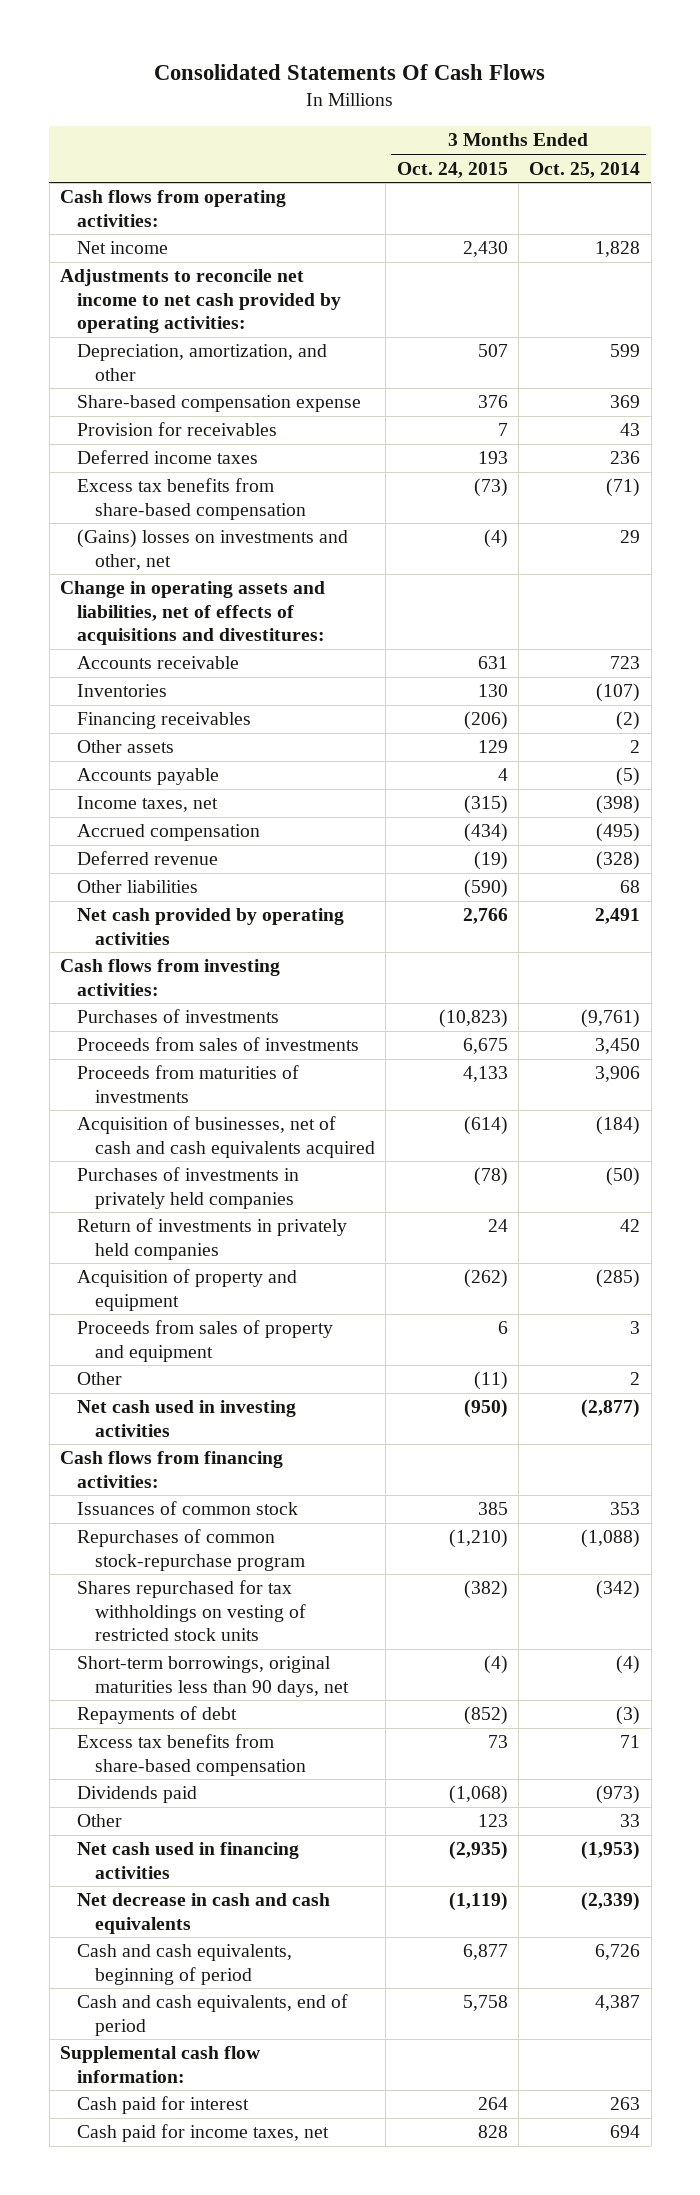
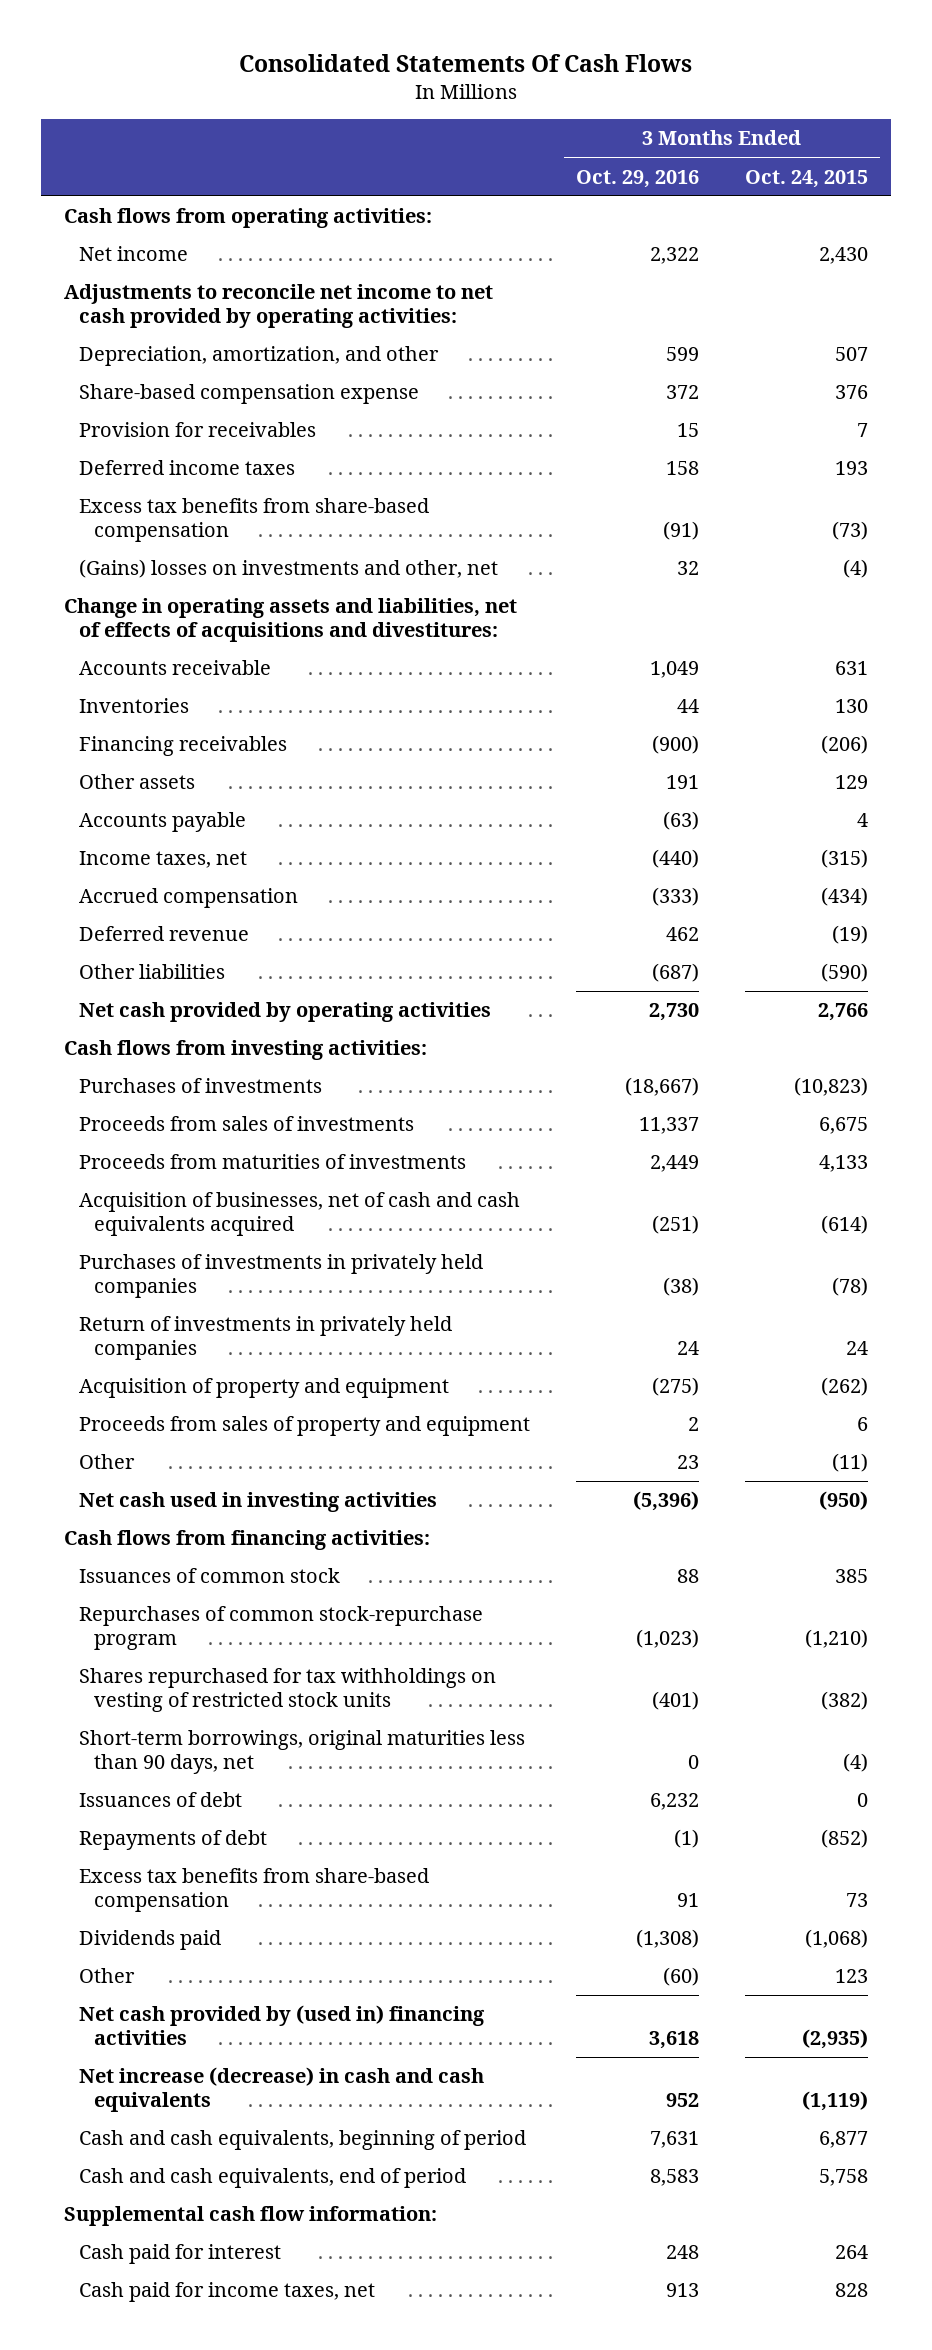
- | 3 Months Ended Oct. 24, 2015 | 3 Months Ended Oct. 25, 2014
+ | 3 Months Ended Oct. 29, 2016 | 3 Months Ended Oct. 24, 2015
+ Issuances of debt | 6,232 | 0
- Net cash used in financing activities | (2,935) | (1,953)
- Net decrease in cash and cash equivalents | (1,119) | (2,339)
+ Net cash provided by (used in) financing activities | 3,618 | (2,935)
+ Net increase (decrease) in cash and cash equivalents | 952 | (1,119)

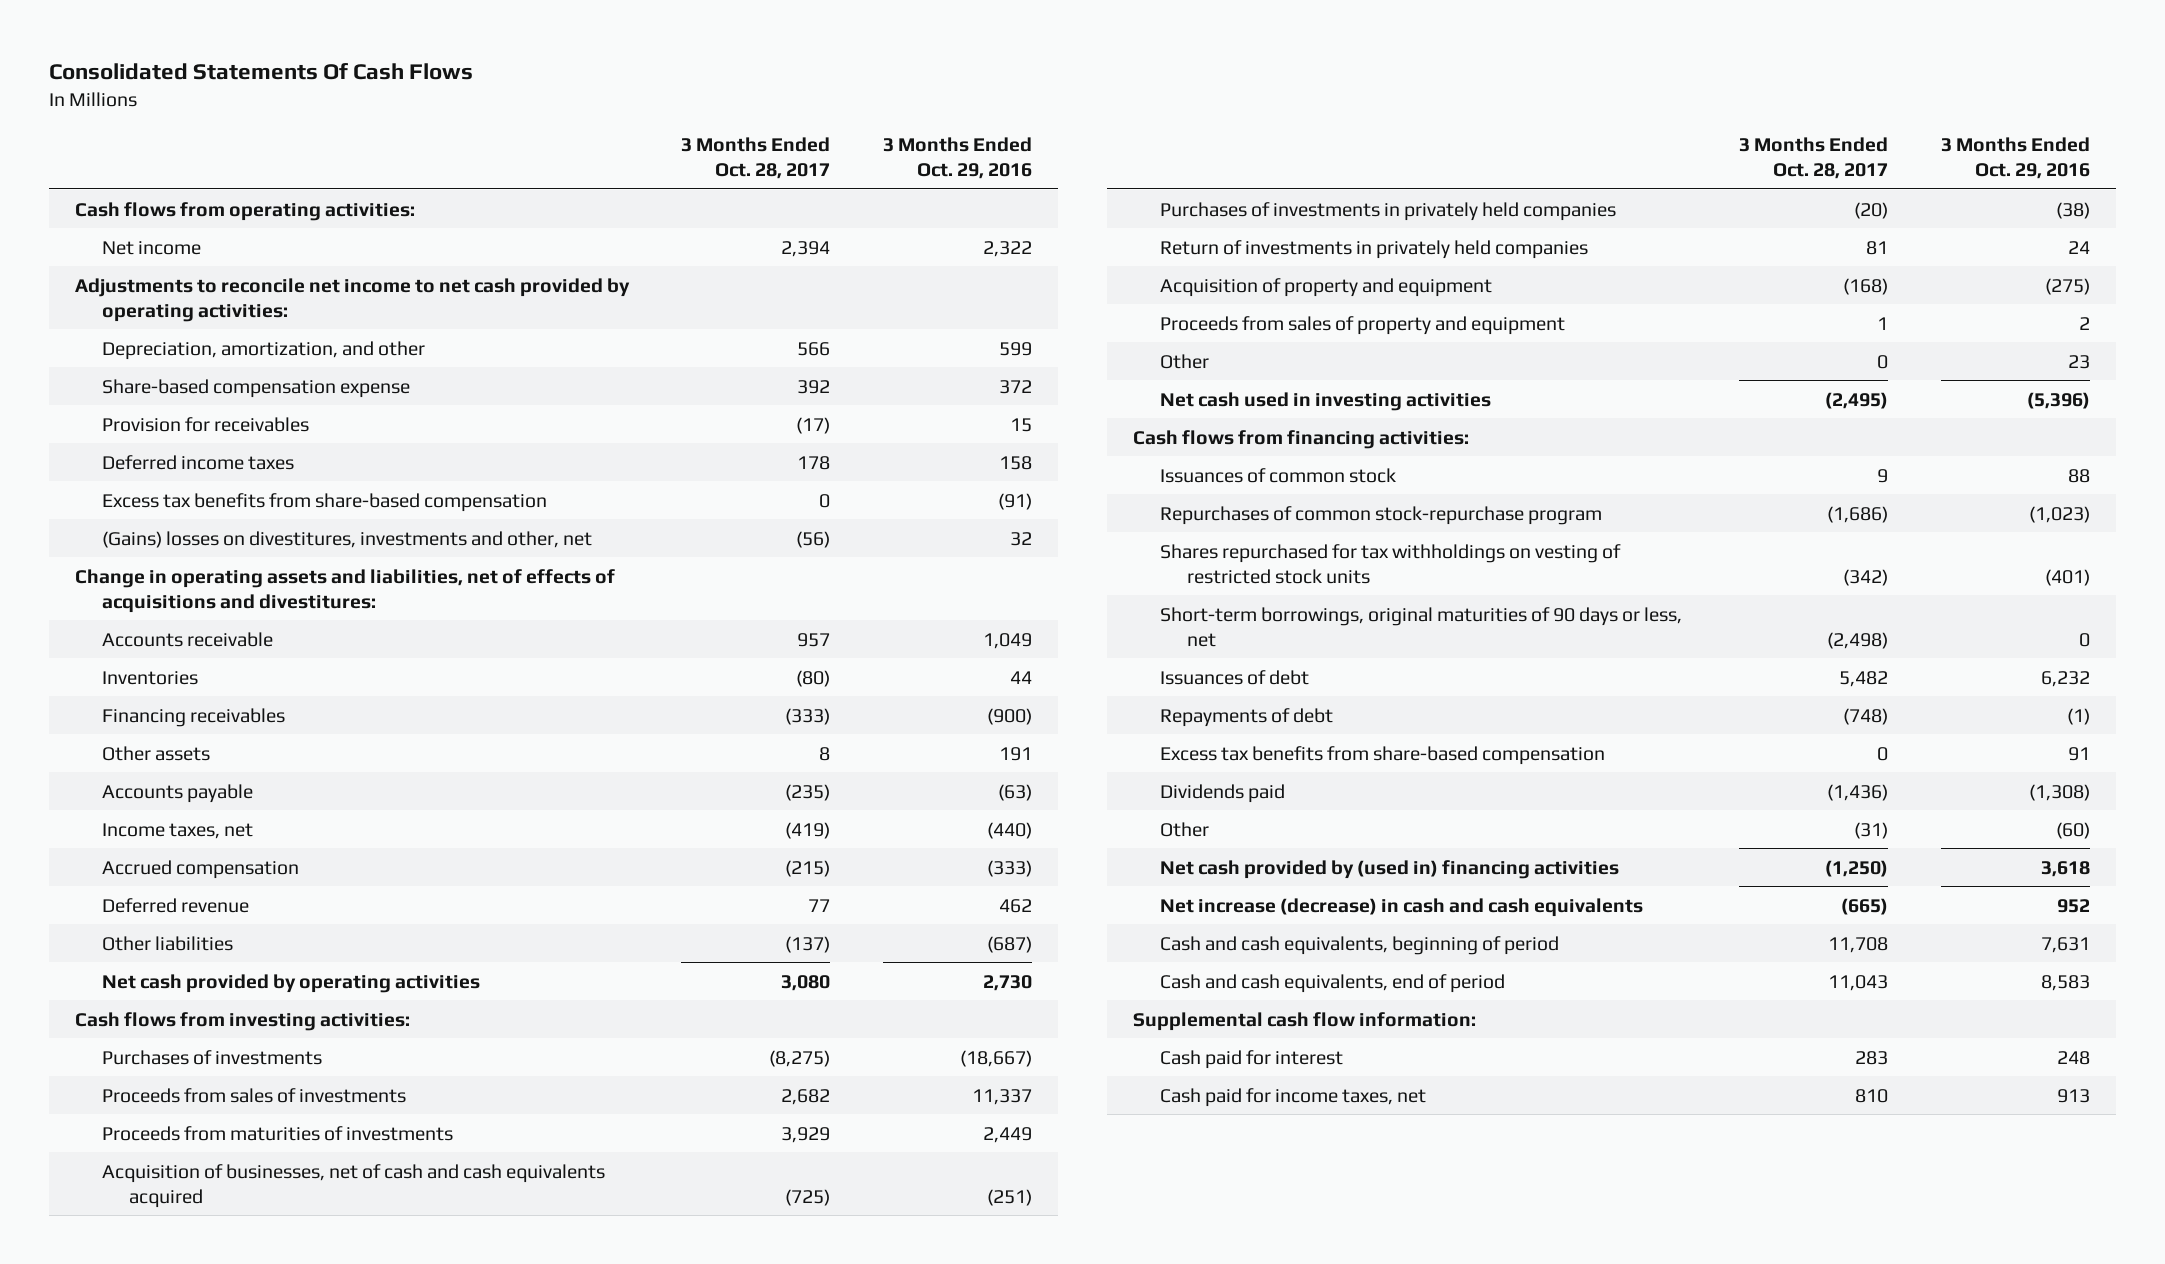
- | 3 Months Ended Oct. 29, 2016 | 3 Months Ended Oct. 24, 2015
+ | 3 Months Ended Oct. 28, 2017 | 3 Months Ended Oct. 29, 2016
- (Gains) losses on investments and other, net | 32 | (4)
+ (Gains) losses on divestitures, investments and other, net | (56) | 32
- Short-term borrowings, original maturities less than 90 days, net | 0 | (4)
+ Short-term borrowings, original maturities of 90 days or less, net | (2,498) | 0

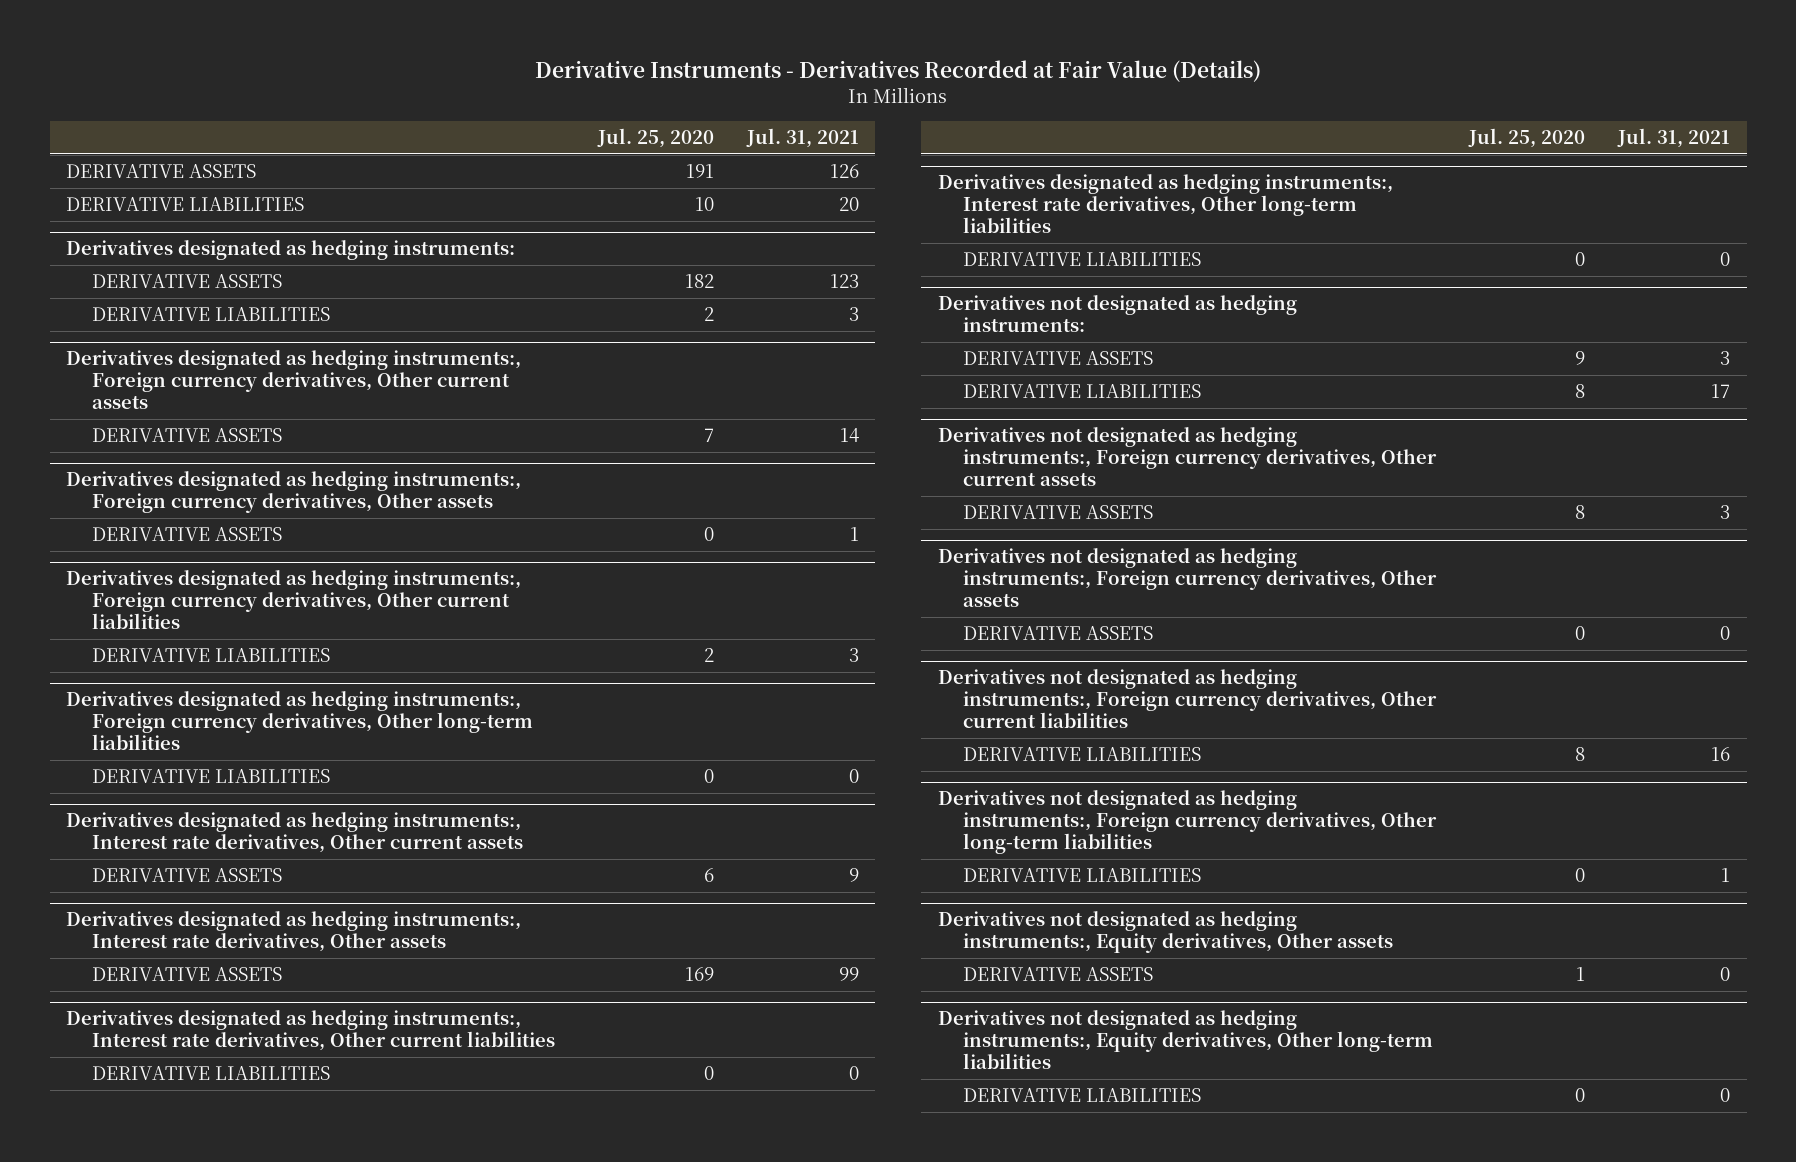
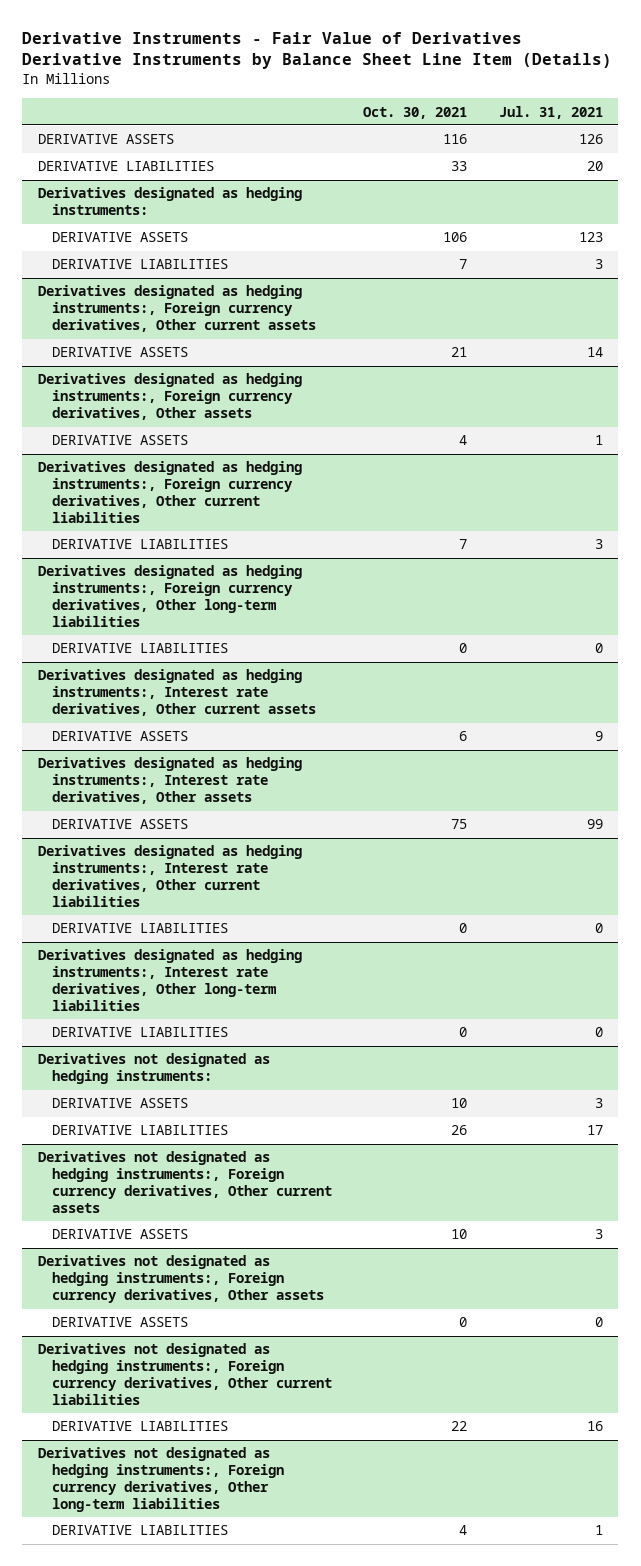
- Derivative Instruments - Derivatives Recorded at Fair Value (Details)
+ Derivative Instruments - Fair Value of Derivatives Derivative Instruments by Balance Sheet Line Item (Details)
- | Jul. 25, 2020 | Jul. 31, 2021
+ | Oct. 30, 2021 | Jul. 31, 2021
- Derivatives not designated as hedging instruments:, Equity derivatives, Other assets
- DERIVATIVE ASSETS | 1 | 0
- Derivatives not designated as hedging instruments:, Equity derivatives, Other long-term liabilities
- DERIVATIVE LIABILITIES | 0 | 0

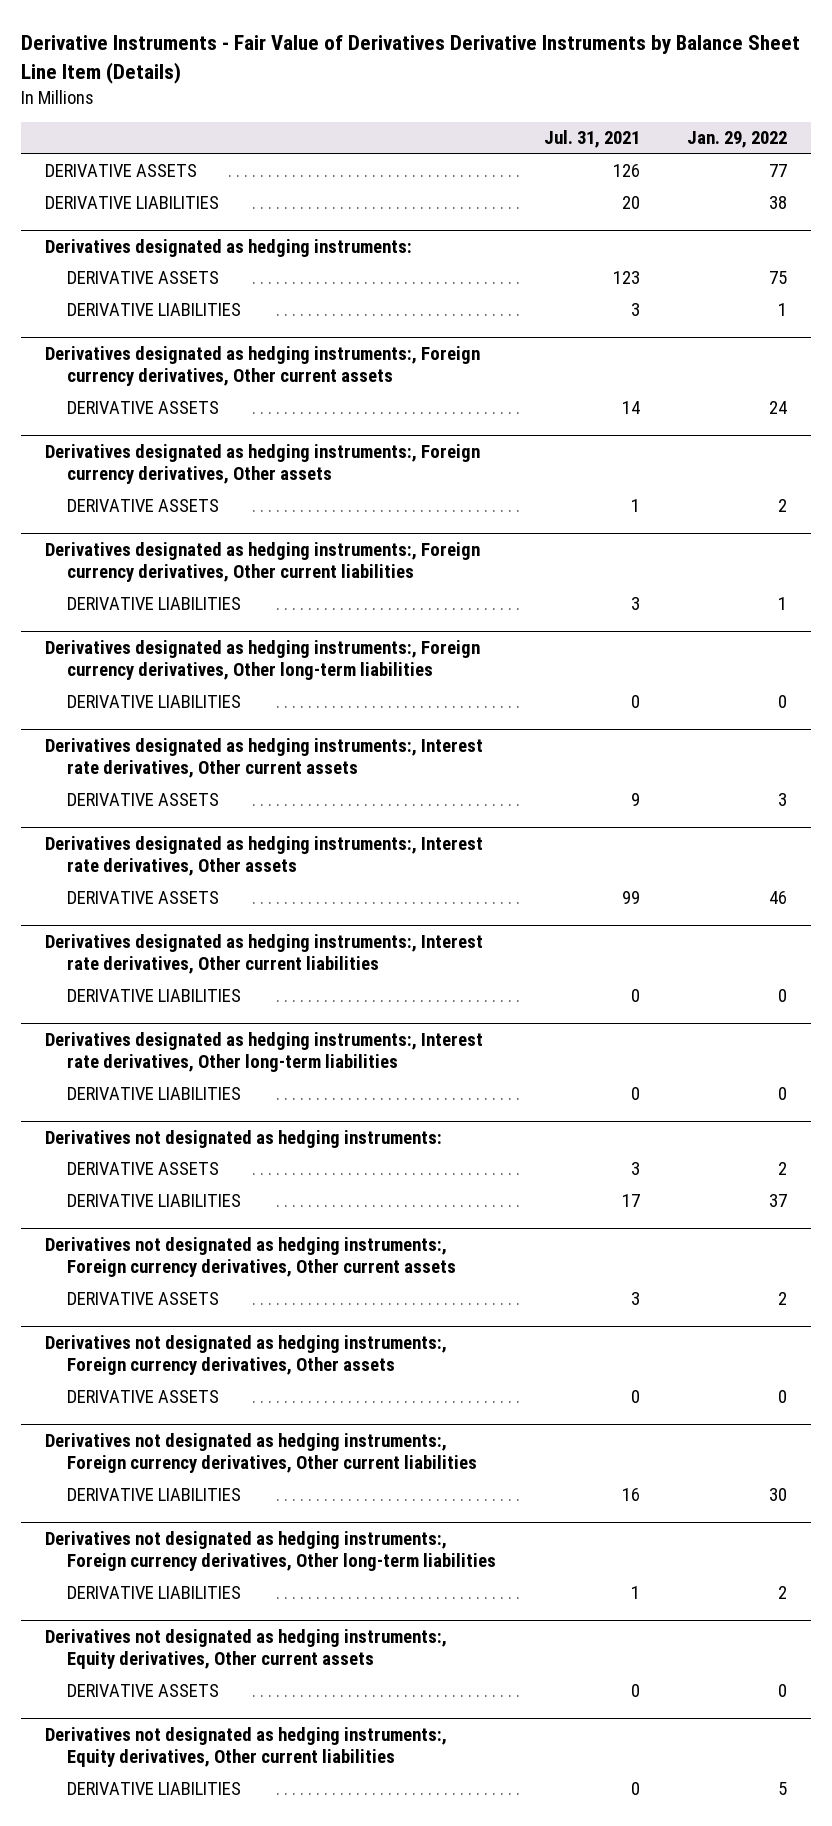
- | Oct. 30, 2021 | Jul. 31, 2021
+ | Jul. 31, 2021 | Jan. 29, 2022
+ Derivatives not designated as hedging instruments:, Equity derivatives, Other current assets
+ DERIVATIVE ASSETS | 0 | 0
+ Derivatives not designated as hedging instruments:, Equity derivatives, Other current liabilities
+ DERIVATIVE LIABILITIES | 0 | 5

